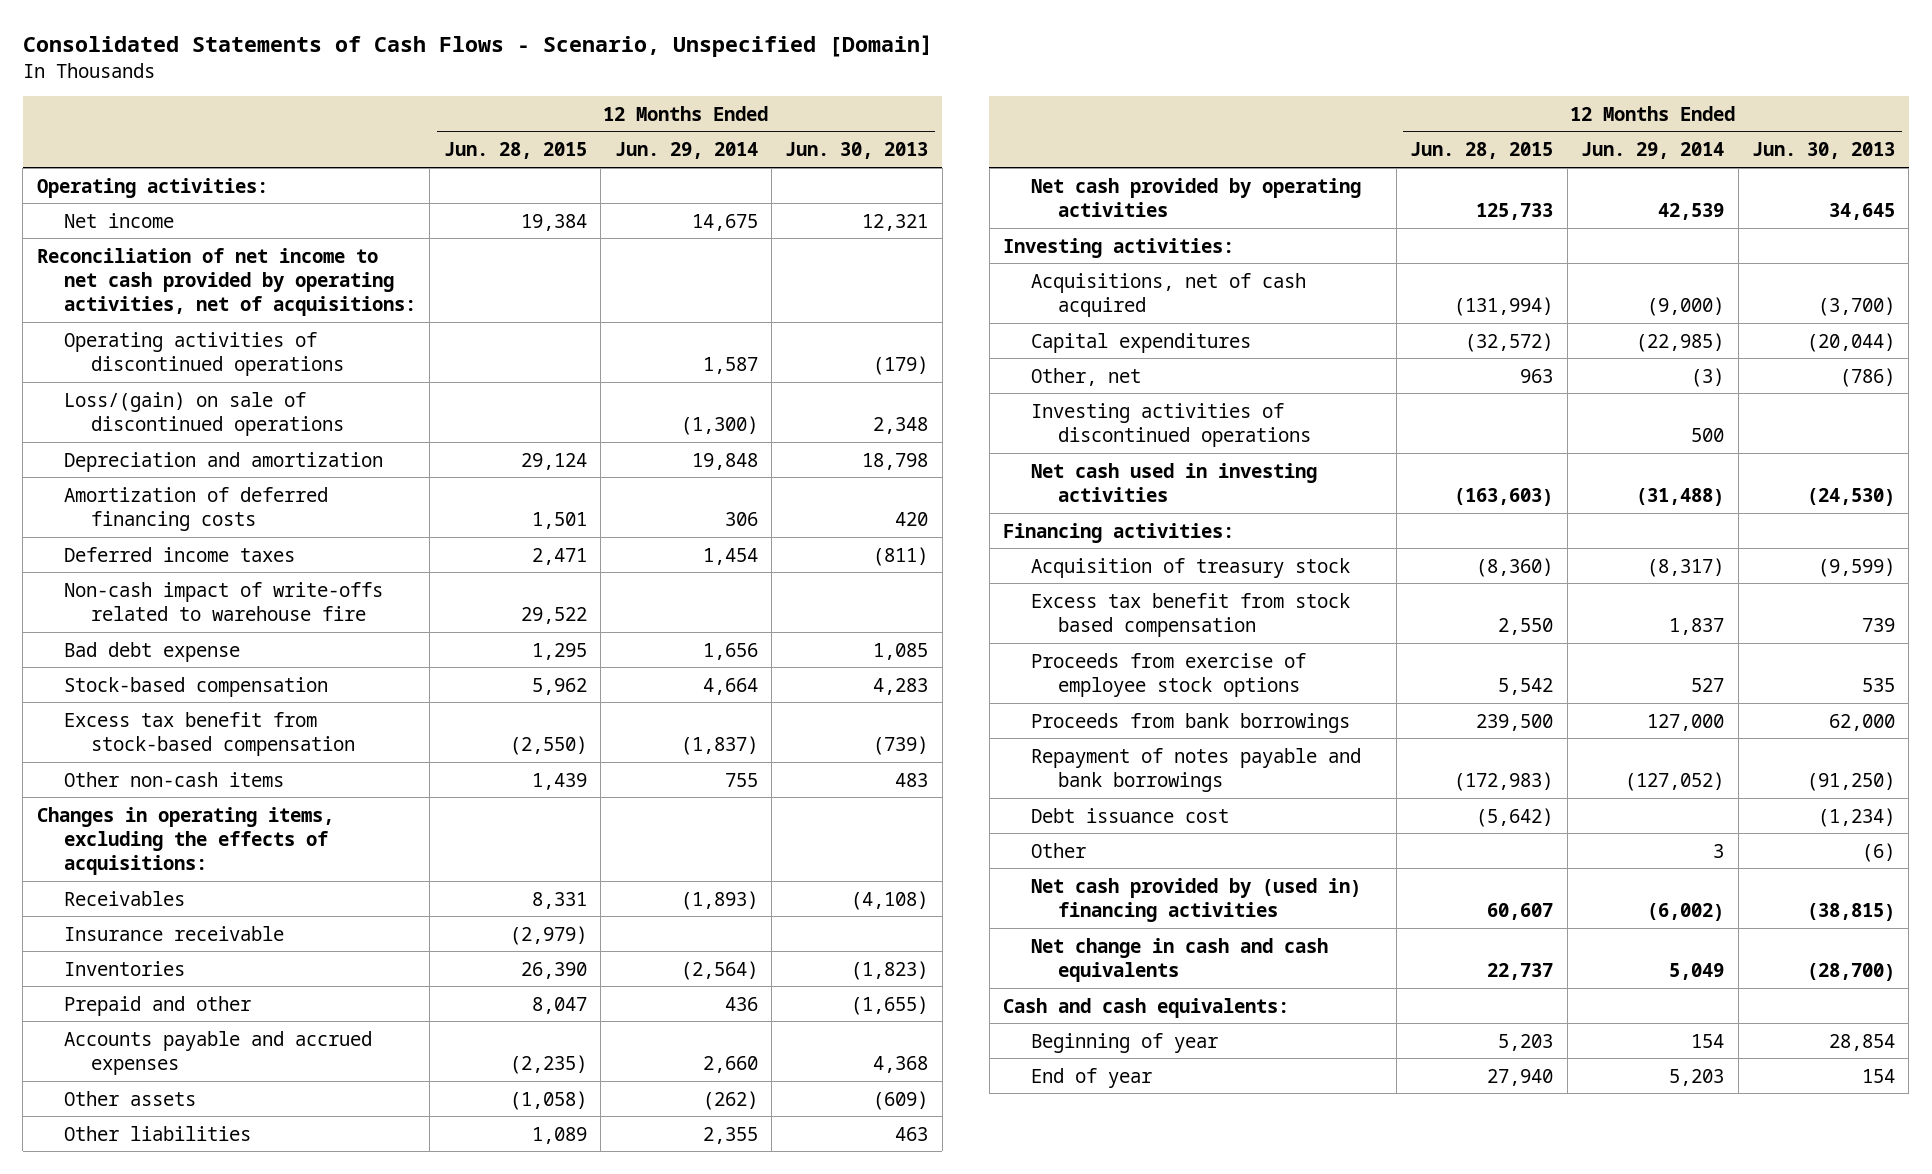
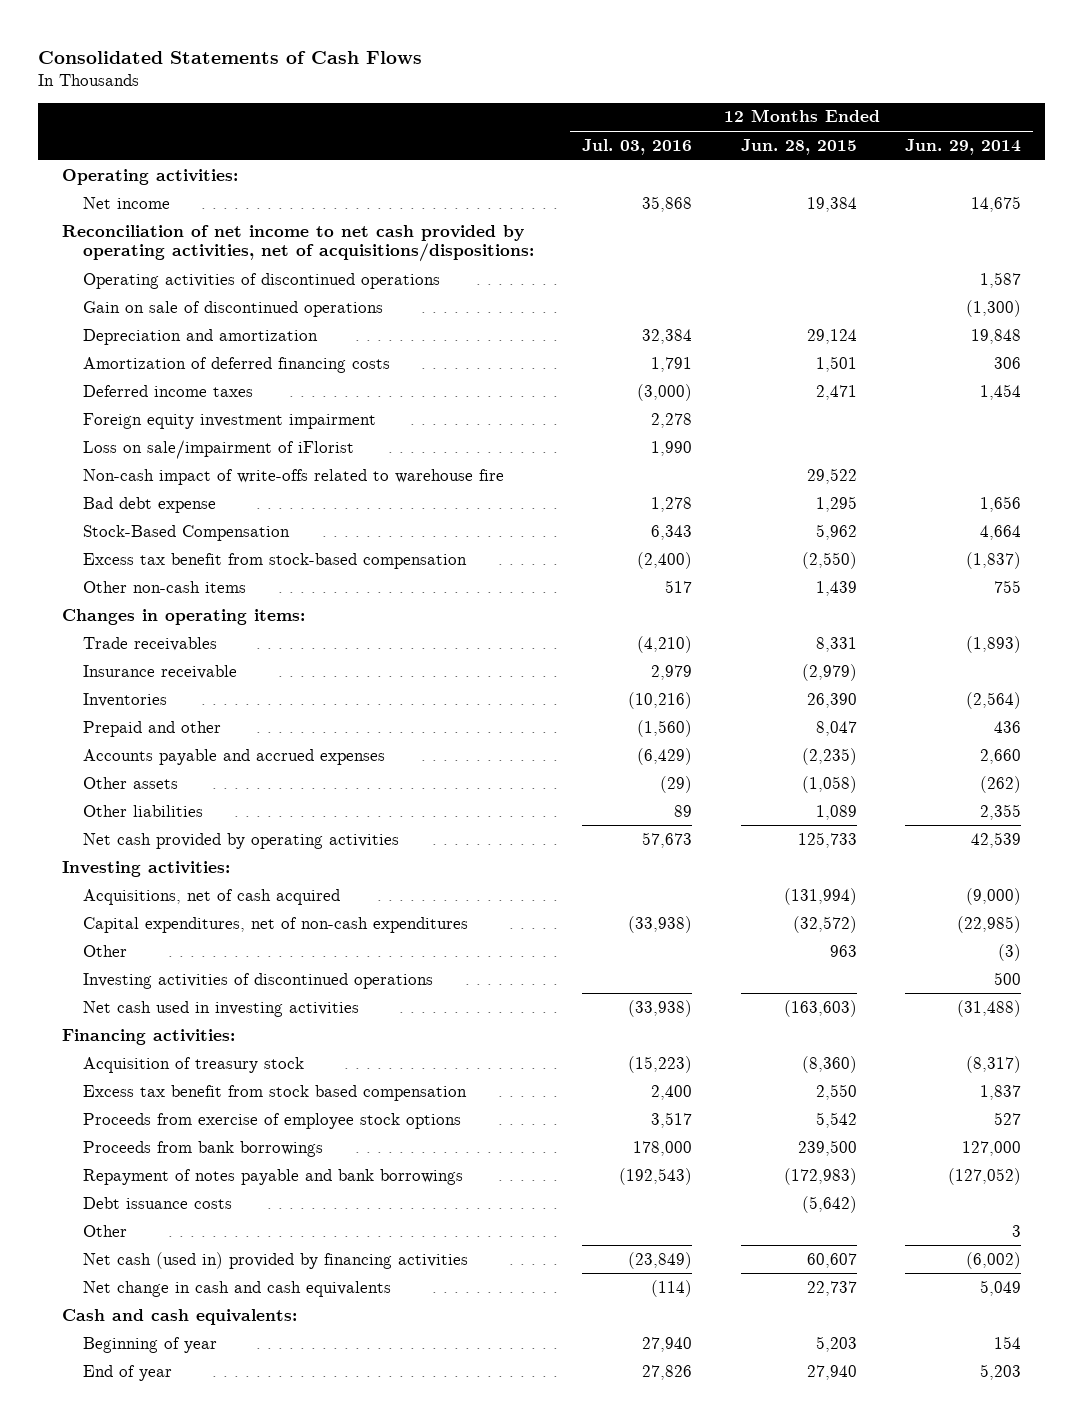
- Consolidated Statements of Cash Flows - Scenario, Unspecified [Domain]
+ Consolidated Statements of Cash Flows
- | 12 Months Ended Jun. 28, 2015 | 12 Months Ended Jun. 29, 2014 | 12 Months Ended Jun. 30, 2013
+ | 12 Months Ended Jul. 03, 2016 | 12 Months Ended Jun. 28, 2015 | 12 Months Ended Jun. 29, 2014
- Reconciliation of net income to net cash provided by operating activities, net of acquisitions:
+ Reconciliation of net income to net cash provided by operating activities, net of acquisitions/dispositions:
- Loss/(gain) on sale of discontinued operations | | (1,300) | 2,348
+ Gain on sale of discontinued operations | | | (1,300)
+ Foreign equity investment impairment | 2,278 | |
+ Loss on sale/impairment of iFlorist | 1,990 | |
- Stock-based compensation | 5,962 | 4,664 | 4,283
+ Stock-Based Compensation | 6,343 | 5,962 | 4,664
- Changes in operating items, excluding the effects of acquisitions:
- Receivables | 8,331 | (1,893) | (4,108)
+ Changes in operating items:
+ Trade receivables | (4,210) | 8,331 | (1,893)
- Capital expenditures | (32,572) | (22,985) | (20,044)
- Other, net | 963 | (3) | (786)
+ Capital expenditures, net of non-cash expenditures | (33,938) | (32,572) | (22,985)
+ Other | | 963 | (3)
- Debt issuance cost | (5,642) | | (1,234)
+ Debt issuance costs | | (5,642) |
- Net cash provided by (used in) financing activities | 60,607 | (6,002) | (38,815)
+ Net cash (used in) provided by financing activities | (23,849) | 60,607 | (6,002)

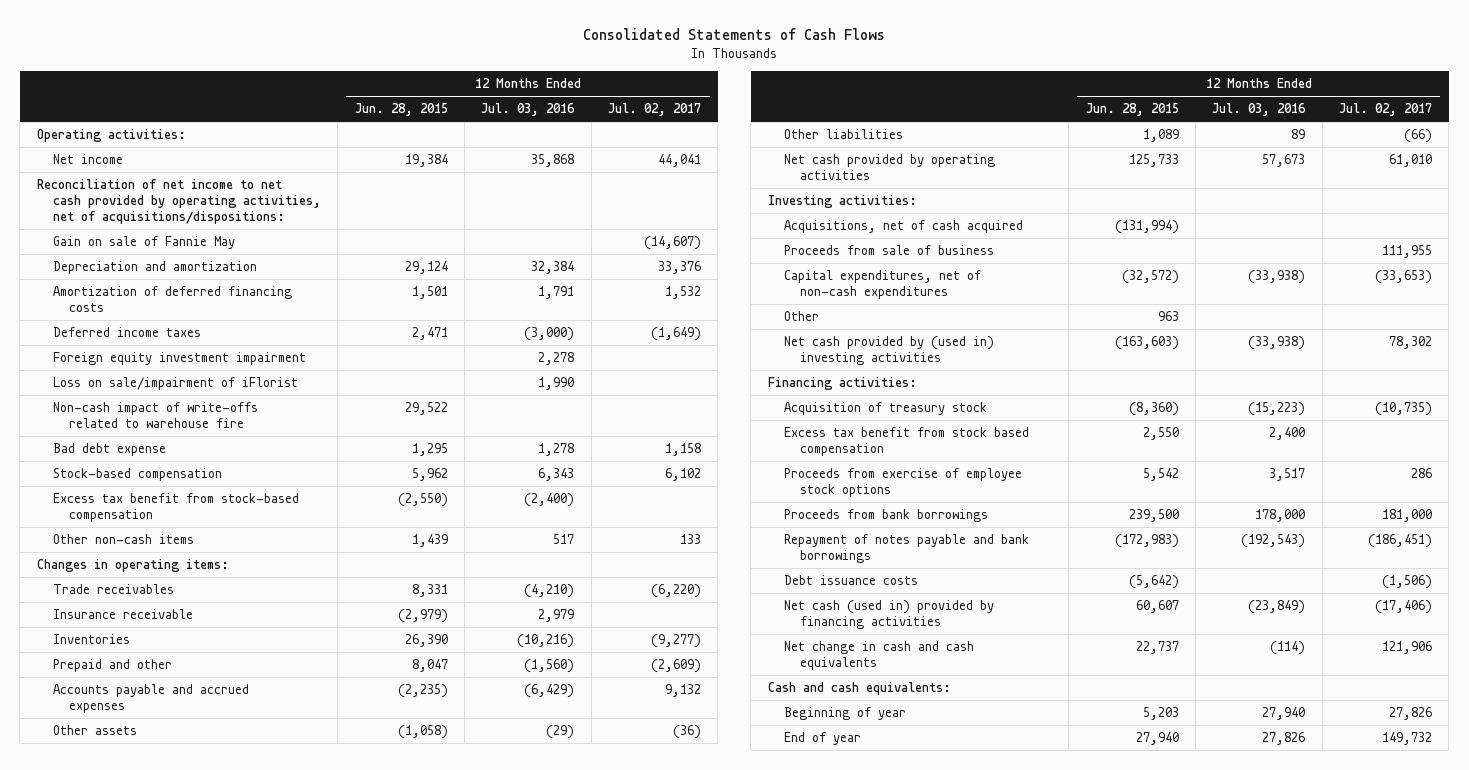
- | 12 Months Ended Jul. 03, 2016 | 12 Months Ended Jun. 28, 2015 | 12 Months Ended Jun. 29, 2014
+ | 12 Months Ended Jun. 28, 2015 | 12 Months Ended Jul. 03, 2016 | 12 Months Ended Jul. 02, 2017
- Operating activities of discontinued operations | | | 1,587
- Gain on sale of discontinued operations | | | (1,300)
+ Gain on sale of Fannie May | | | (14,607)
- Stock-Based Compensation | 6,343 | 5,962 | 4,664
+ Stock-based compensation | 5,962 | 6,343 | 6,102
+ Proceeds from sale of business | | | 111,955
- Investing activities of discontinued operations | | | 500
- Net cash used in investing activities | (33,938) | (163,603) | (31,488)
+ Net cash provided by (used in) investing activities | (163,603) | (33,938) | 78,302
- Other | | | 3

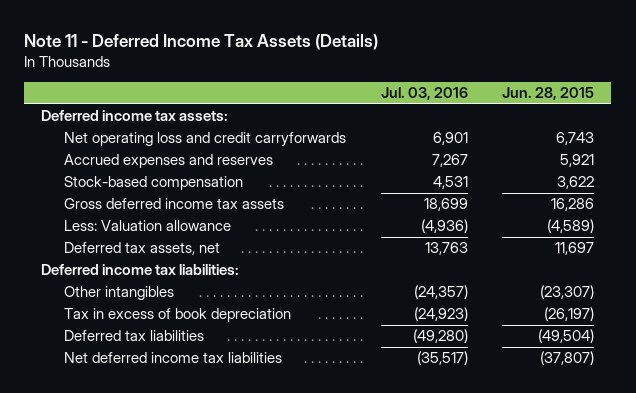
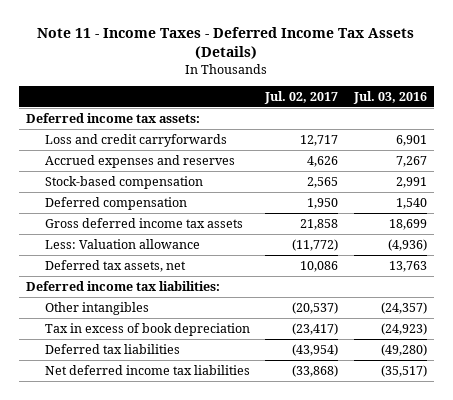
- Note 11 - Deferred Income Tax Assets (Details)
+ Note 11 - Income Taxes - Deferred Income Tax Assets (Details)
- | Jul. 03, 2016 | Jun. 28, 2015
+ | Jul. 02, 2017 | Jul. 03, 2016
- Net operating loss and credit carryforwards | 6,901 | 6,743
+ Loss and credit carryforwards | 12,717 | 6,901
- Stock-based compensation | 4,531 | 3,622
+ Stock-based compensation | 2,565 | 2,991
+ Deferred compensation | 1,950 | 1,540

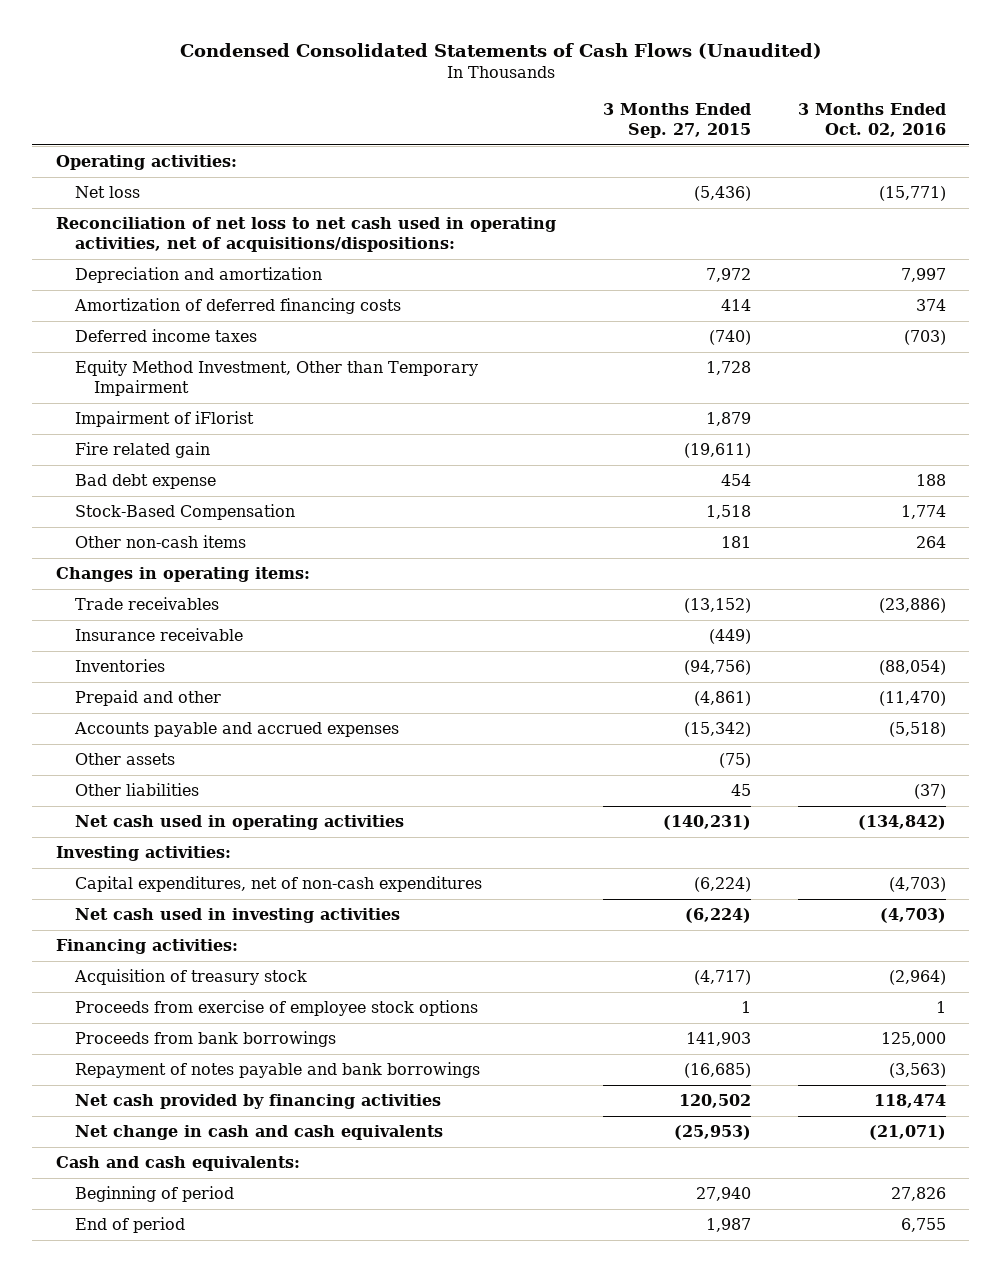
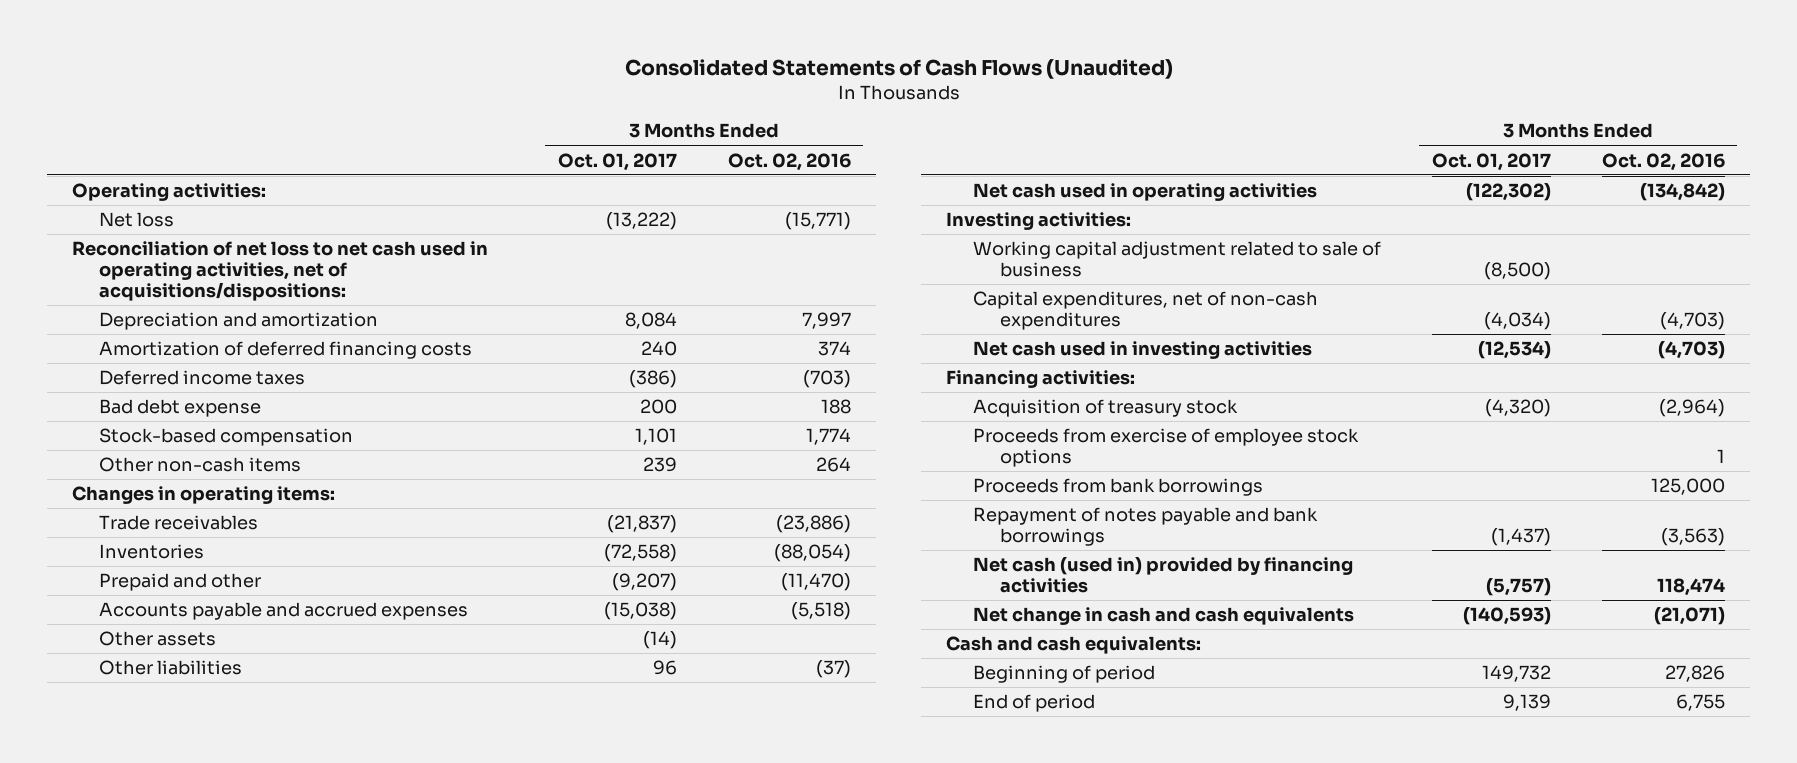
- Condensed Consolidated Statements of Cash Flows (Unaudited)
+ Consolidated Statements of Cash Flows (Unaudited)
- | 3 Months Ended Sep. 27, 2015 | 3 Months Ended Oct. 02, 2016
+ | 3 Months Ended Oct. 01, 2017 | 3 Months Ended Oct. 02, 2016
- Equity Method Investment, Other than Temporary Impairment | 1,728 |
- Impairment of iFlorist | 1,879 |
- Fire related gain | (19,611) |
- Stock-Based Compensation | 1,518 | 1,774
+ Stock-based compensation | 1,101 | 1,774
- Insurance receivable | (449) |
+ Working capital adjustment related to sale of business | (8,500) |
- Net cash provided by financing activities | 120,502 | 118,474
+ Net cash (used in) provided by financing activities | (5,757) | 118,474

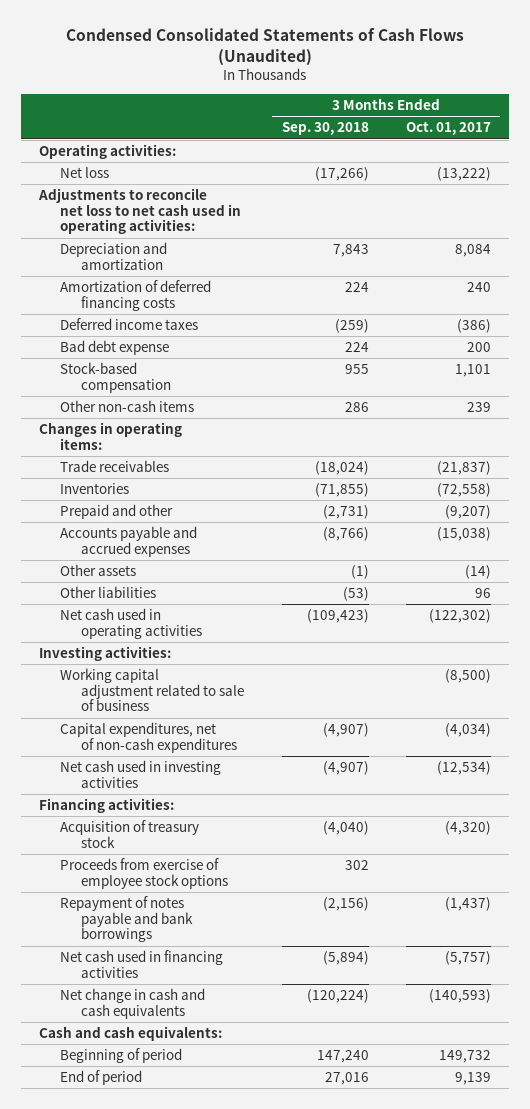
- Consolidated Statements of Cash Flows (Unaudited)
+ Condensed Consolidated Statements of Cash Flows (Unaudited)
- | 3 Months Ended Oct. 01, 2017 | 3 Months Ended Oct. 02, 2016
+ | 3 Months Ended Sep. 30, 2018 | 3 Months Ended Oct. 01, 2017
- Reconciliation of net loss to net cash used in operating activities, net of acquisitions/dispositions:
+ Adjustments to reconcile net loss to net cash used in operating activities:
- Proceeds from bank borrowings | | 125,000
- Net cash (used in) provided by financing activities | (5,757) | 118,474
+ Net cash used in financing activities | (5,894) | (5,757)

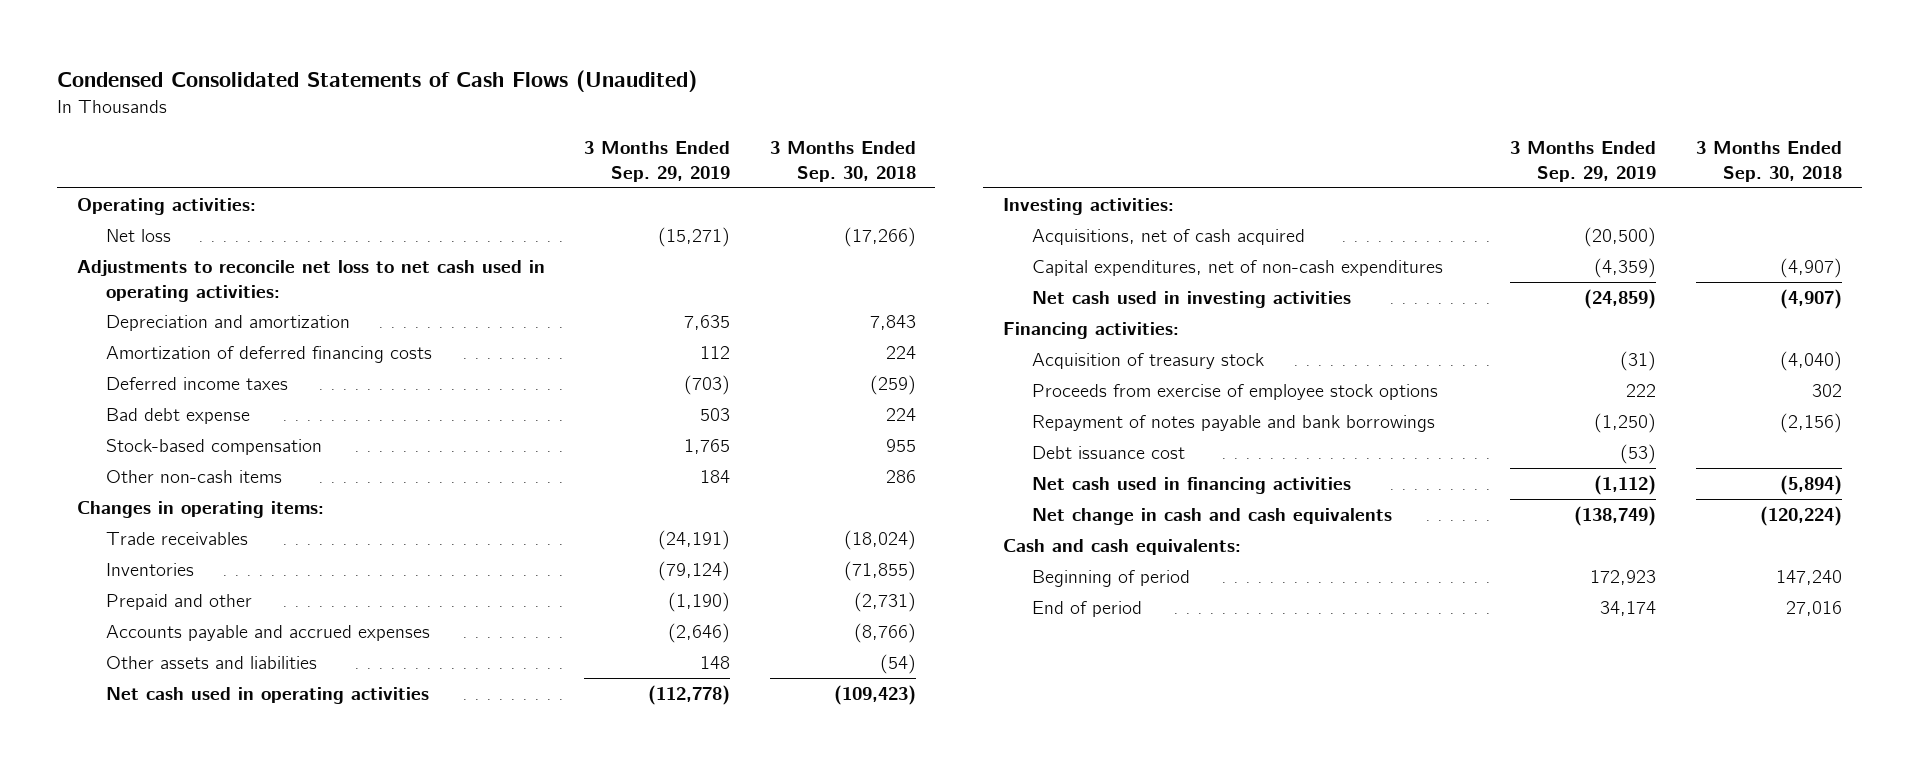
- | 3 Months Ended Sep. 30, 2018 | 3 Months Ended Oct. 01, 2017
+ | 3 Months Ended Sep. 29, 2019 | 3 Months Ended Sep. 30, 2018
- Other assets | (1) | (14)
- Other liabilities | (53) | 96
+ Other assets and liabilities | 148 | (54)
- Working capital adjustment related to sale of business | | (8,500)
+ Acquisitions, net of cash acquired | (20,500) |
+ Debt issuance cost | (53) |

